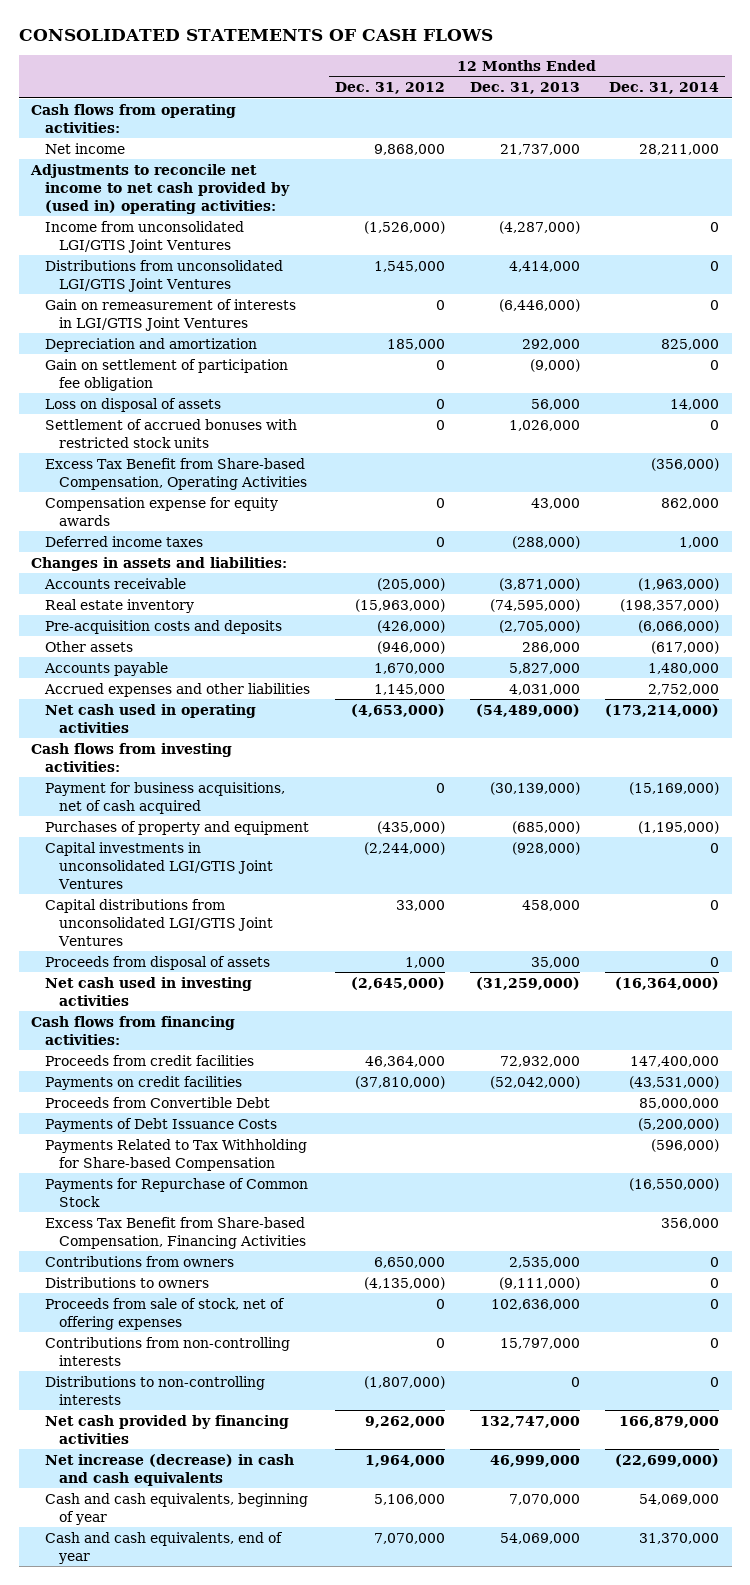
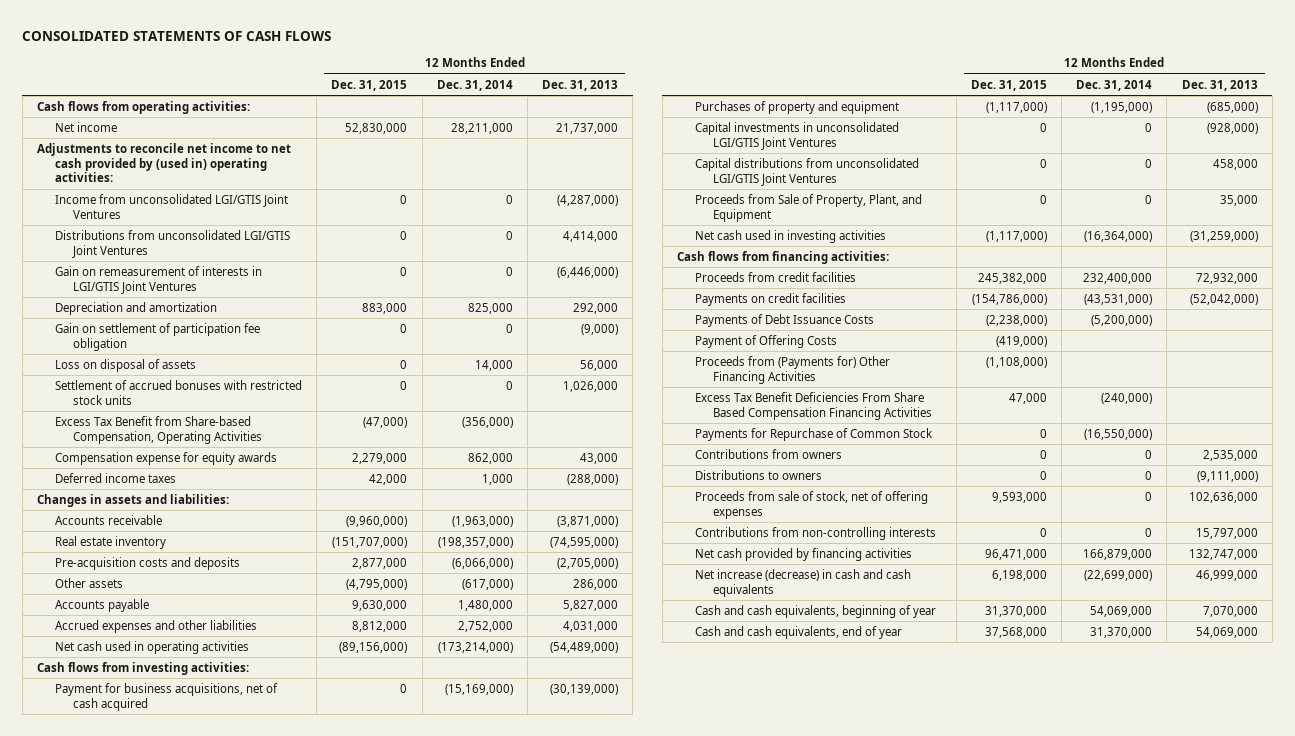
- | 12 Months Ended Dec. 31, 2012 | 12 Months Ended Dec. 31, 2013 | 12 Months Ended Dec. 31, 2014
+ | 12 Months Ended Dec. 31, 2015 | 12 Months Ended Dec. 31, 2014 | 12 Months Ended Dec. 31, 2013
- Proceeds from disposal of assets | 1,000 | 35,000 | 0
+ Proceeds from Sale of Property, Plant, and Equipment | 0 | 0 | 35,000
- Proceeds from credit facilities | 46,364,000 | 72,932,000 | 147,400,000
+ Proceeds from credit facilities | 245,382,000 | 232,400,000 | 72,932,000
- Proceeds from Convertible Debt | | | 85,000,000
- Payments Related to Tax Withholding for Share-based Compensation | | | (596,000)
+ Payment of Offering Costs | (419,000) | |
+ Proceeds from (Payments for) Other Financing Activities | (1,108,000) | |
+ Excess Tax Benefit Deficiencies From Share Based Compensation Financing Activities | 47,000 | (240,000) |
- Excess Tax Benefit from Share-based Compensation, Financing Activities | | | 356,000
- Distributions to non-controlling interests | (1,807,000) | 0 | 0

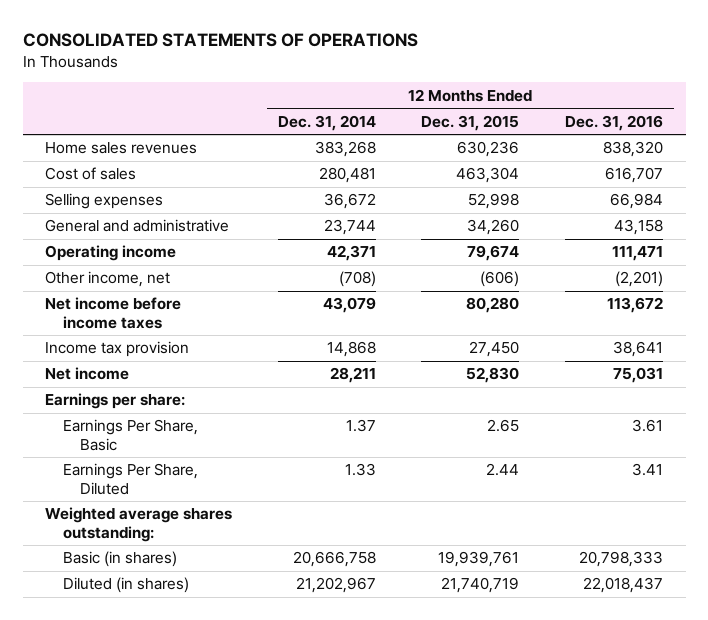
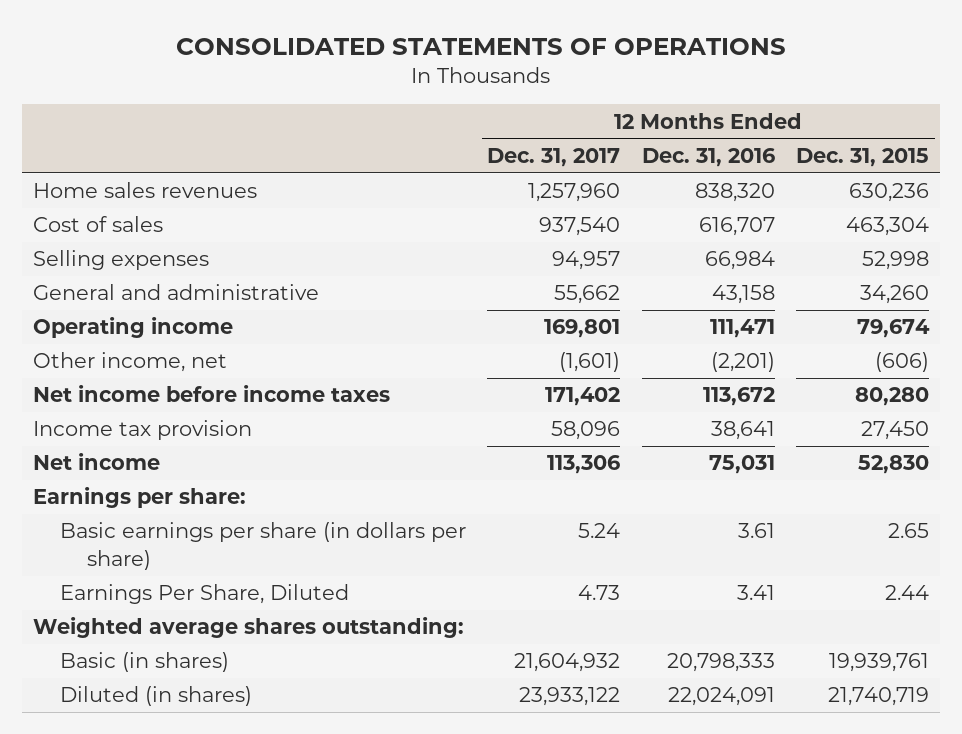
- | 12 Months Ended Dec. 31, 2014 | 12 Months Ended Dec. 31, 2015 | 12 Months Ended Dec. 31, 2016
+ | 12 Months Ended Dec. 31, 2017 | 12 Months Ended Dec. 31, 2016 | 12 Months Ended Dec. 31, 2015
- Earnings Per Share, Basic | 1.37 | 2.65 | 3.61
+ Basic earnings per share (in dollars per share) | 5.24 | 3.61 | 2.65
- Diluted (in shares) | 21,202,967 | 21,740,719 | 22,018,437
+ Diluted (in shares) | 23,933,122 | 22,024,091 | 21,740,719

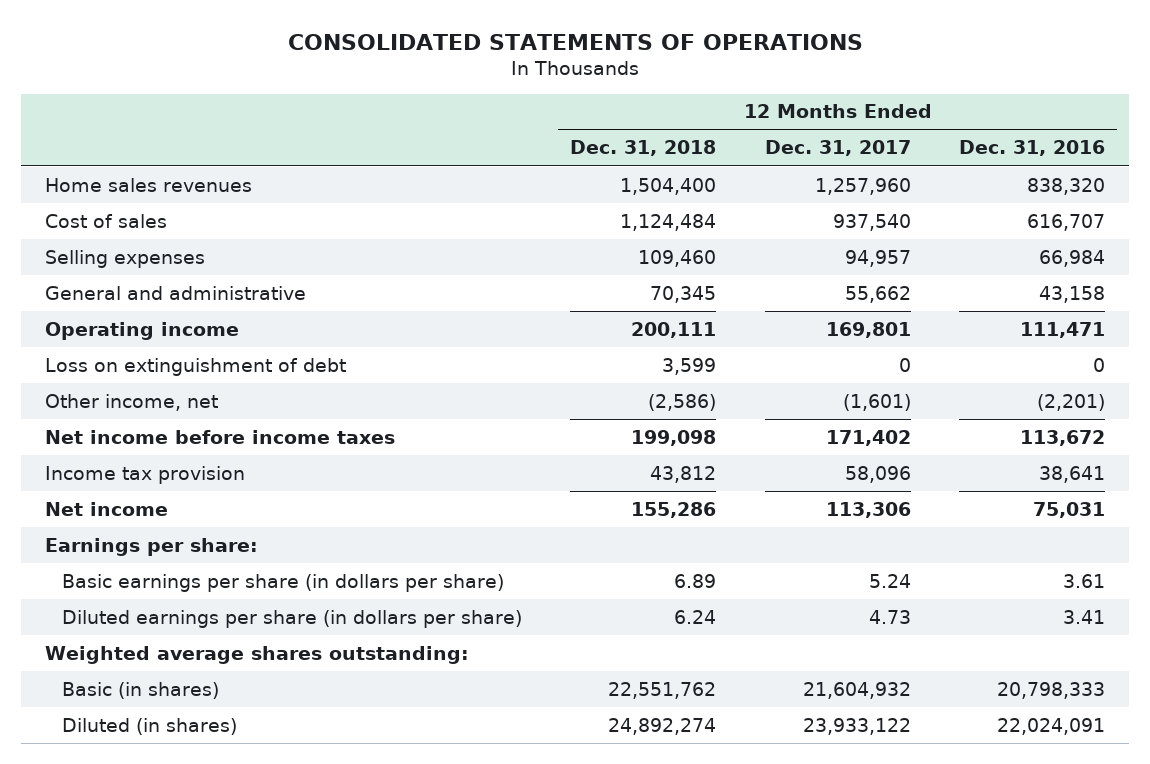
- | 12 Months Ended Dec. 31, 2017 | 12 Months Ended Dec. 31, 2016 | 12 Months Ended Dec. 31, 2015
+ | 12 Months Ended Dec. 31, 2018 | 12 Months Ended Dec. 31, 2017 | 12 Months Ended Dec. 31, 2016
+ Loss on extinguishment of debt | 3,599 | 0 | 0
- Earnings Per Share, Diluted | 4.73 | 3.41 | 2.44
+ Diluted earnings per share (in dollars per share) | 6.24 | 4.73 | 3.41

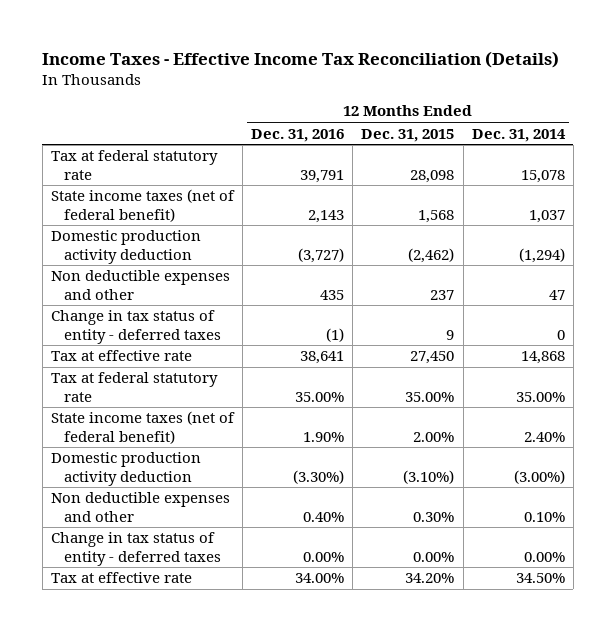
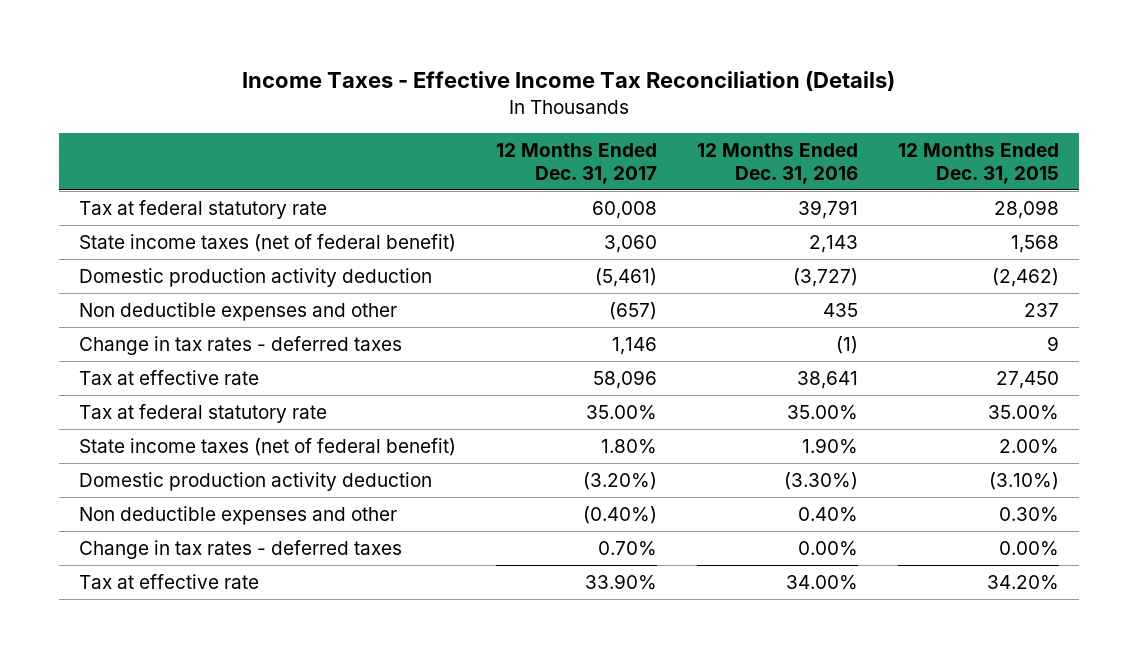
- | 12 Months Ended Dec. 31, 2016 | 12 Months Ended Dec. 31, 2015 | 12 Months Ended Dec. 31, 2014
+ | 12 Months Ended Dec. 31, 2017 | 12 Months Ended Dec. 31, 2016 | 12 Months Ended Dec. 31, 2015
- Change in tax status of entity - deferred taxes | (1) | 9 | 0
+ Change in tax rates - deferred taxes | 1,146 | (1) | 9
- Change in tax status of entity - deferred taxes | 0.00% | 0.00% | 0.00%
+ Change in tax rates - deferred taxes | 0.70% | 0.00% | 0.00%

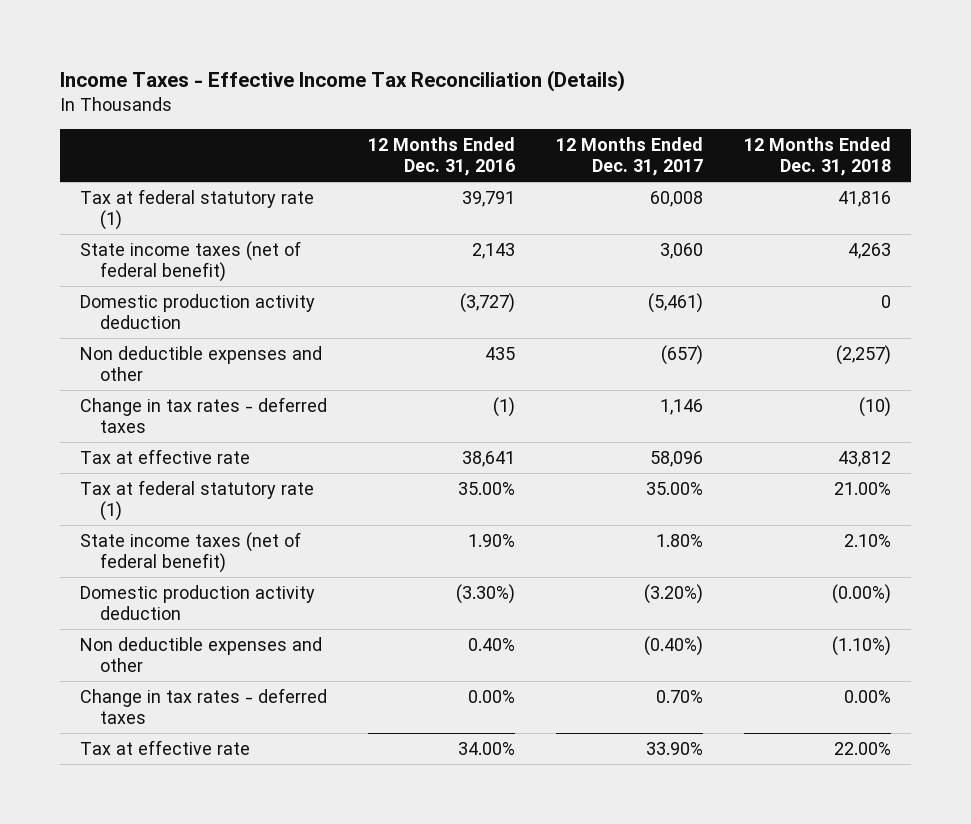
- | 12 Months Ended Dec. 31, 2017 | 12 Months Ended Dec. 31, 2016 | 12 Months Ended Dec. 31, 2015
+ | 12 Months Ended Dec. 31, 2016 | 12 Months Ended Dec. 31, 2017 | 12 Months Ended Dec. 31, 2018
- Tax at federal statutory rate | 60,008 | 39,791 | 28,098
+ Tax at federal statutory rate (1) | 39,791 | 60,008 | 41,816
- Tax at federal statutory rate | 35.00% | 35.00% | 35.00%
+ Tax at federal statutory rate (1) | 35.00% | 35.00% | 21.00%

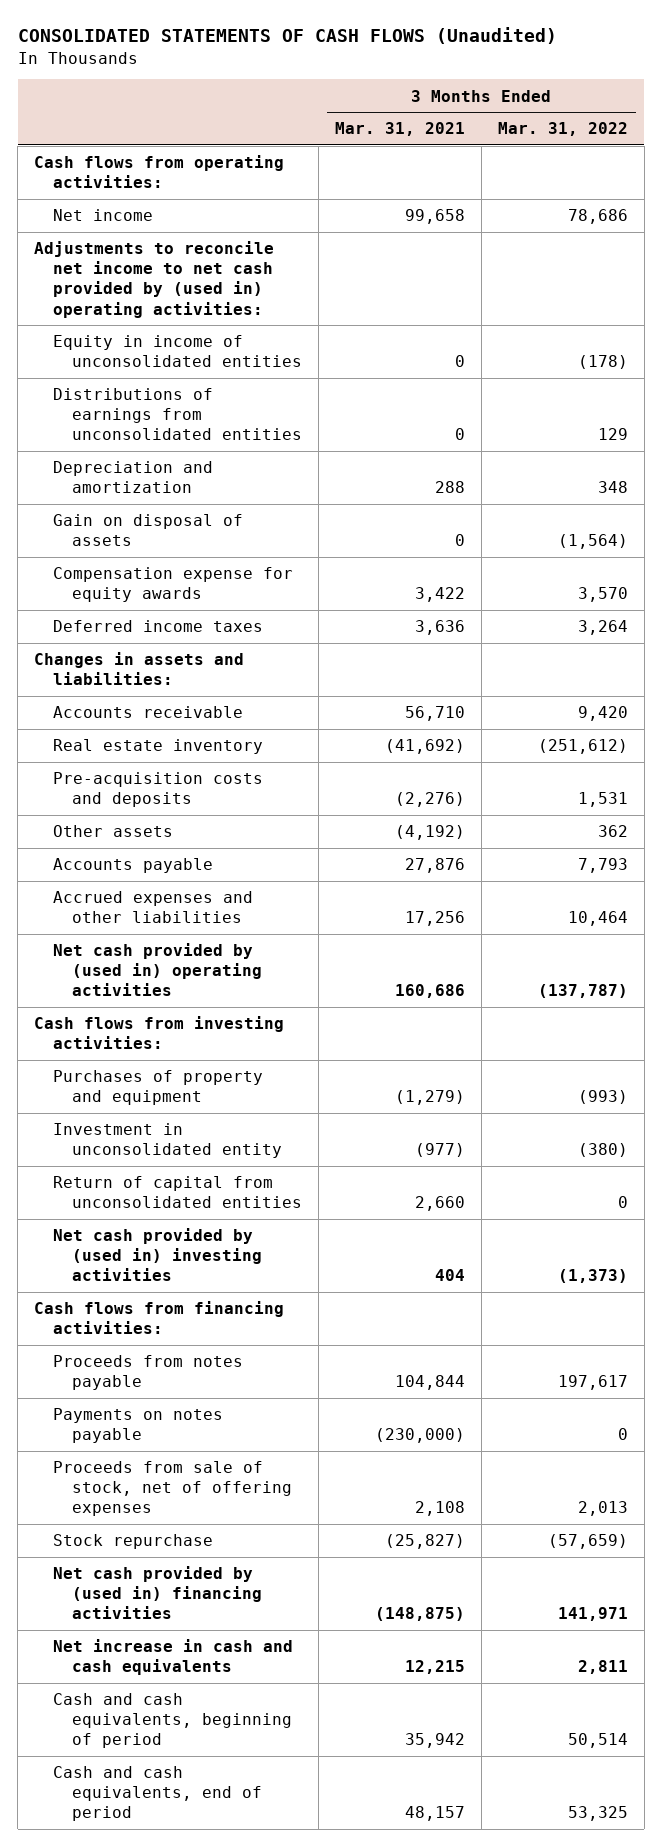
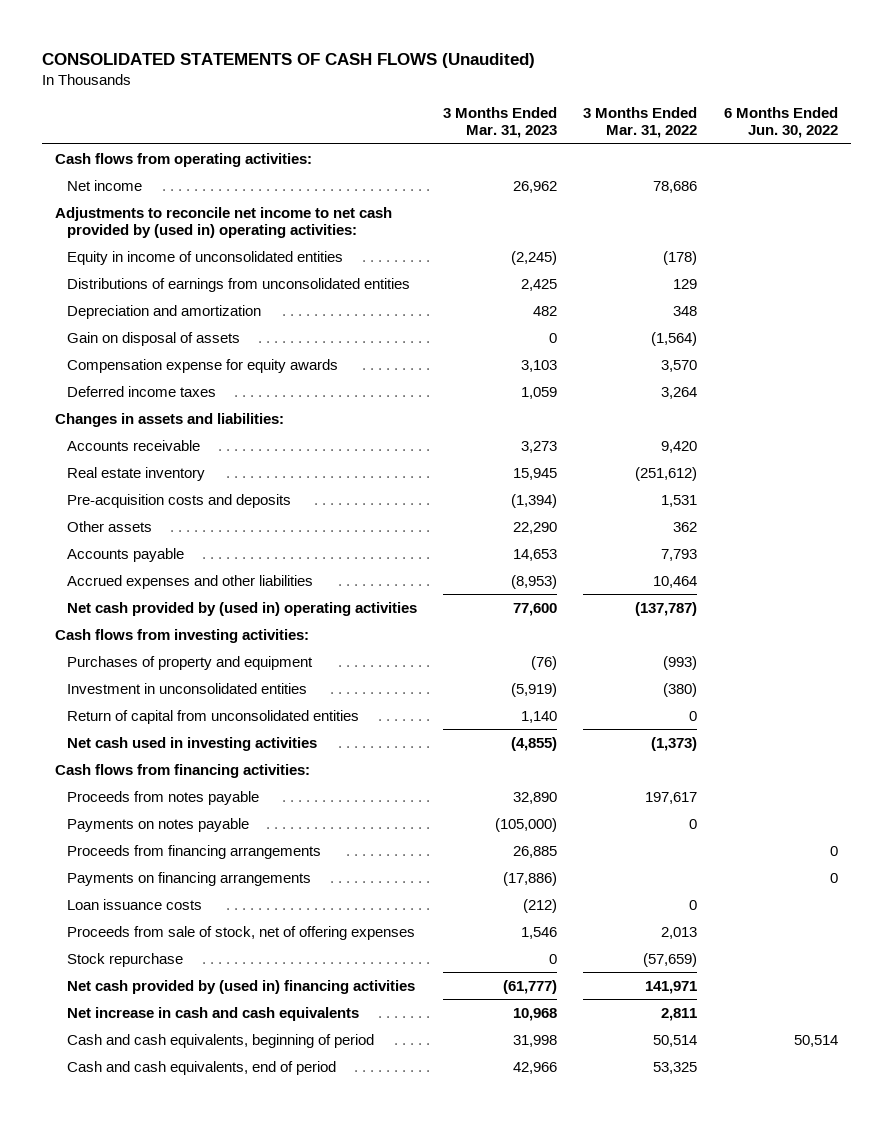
- | 3 Months Ended Mar. 31, 2021 | 3 Months Ended Mar. 31, 2022
+ | 3 Months Ended Mar. 31, 2023 | 3 Months Ended Mar. 31, 2022 | 6 Months Ended Jun. 30, 2022
- Investment in unconsolidated entity | (977) | (380)
+ Investment in unconsolidated entities | (5,919) | (380) |
- Net cash provided by (used in) investing activities | 404 | (1,373)
+ Net cash used in investing activities | (4,855) | (1,373) |
+ Proceeds from financing arrangements | 26,885 | | 0
+ Payments on financing arrangements | (17,886) | | 0
+ Loan issuance costs | (212) | 0 |

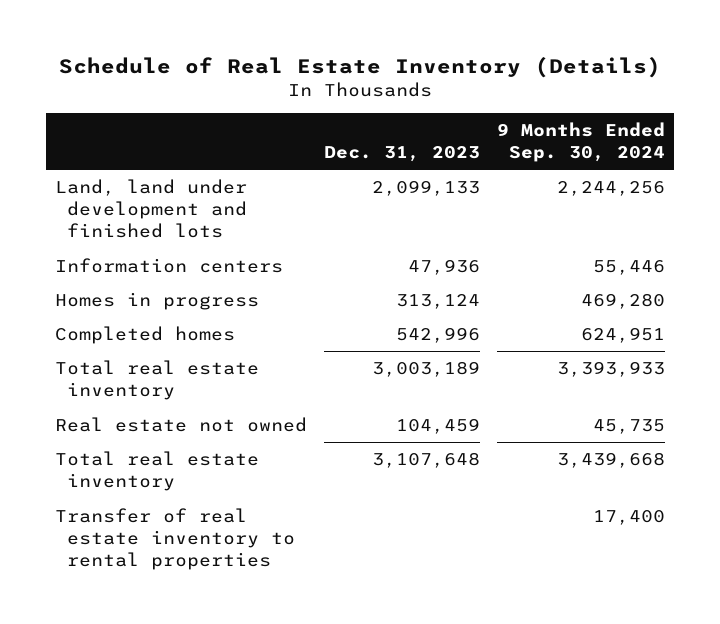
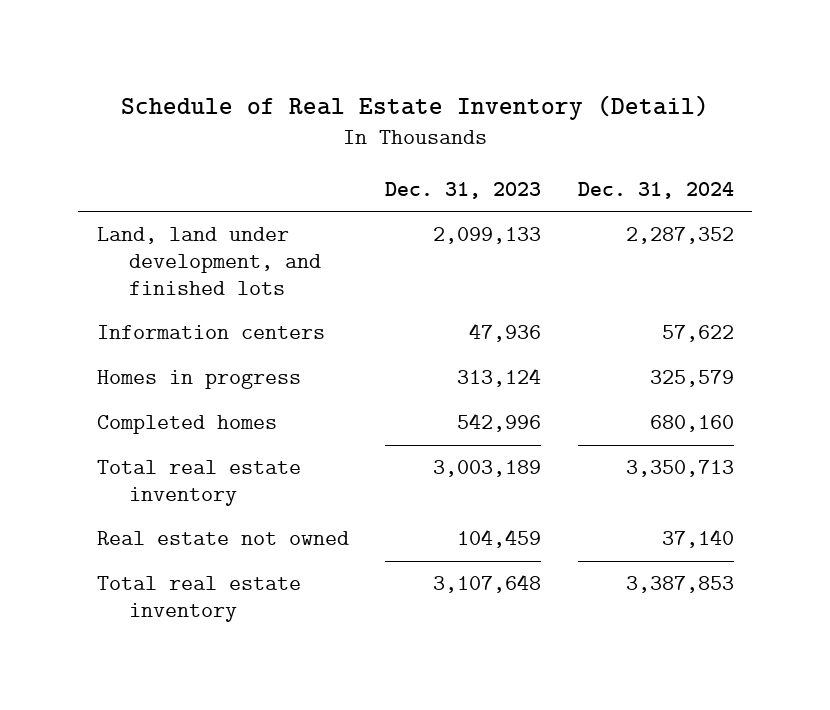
- Schedule of Real Estate Inventory (Details)
+ Schedule of Real Estate Inventory (Detail)
- | Dec. 31, 2023 | 9 Months Ended Sep. 30, 2024
+ | Dec. 31, 2023 | Dec. 31, 2024
- Land, land under development and finished lots | 2,099,133 | 2,244,256
+ Land, land under development, and finished lots | 2,099,133 | 2,287,352
- Transfer of real estate inventory to rental properties | | 17,400

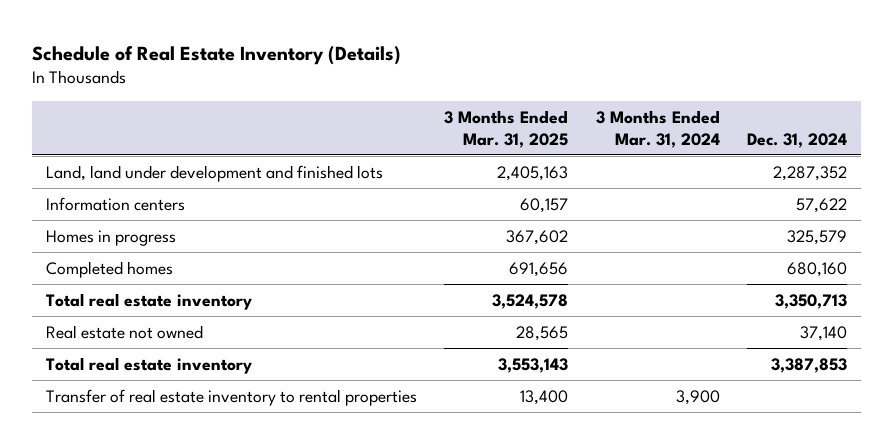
- Schedule of Real Estate Inventory (Detail)
+ Schedule of Real Estate Inventory (Details)
- | Dec. 31, 2023 | Dec. 31, 2024
+ | 3 Months Ended Mar. 31, 2025 | 3 Months Ended Mar. 31, 2024 | Dec. 31, 2024
- Land, land under development, and finished lots | 2,099,133 | 2,287,352
+ Land, land under development and finished lots | 2,405,163 | | 2,287,352
+ Transfer of real estate inventory to rental properties | 13,400 | 3,900 |

